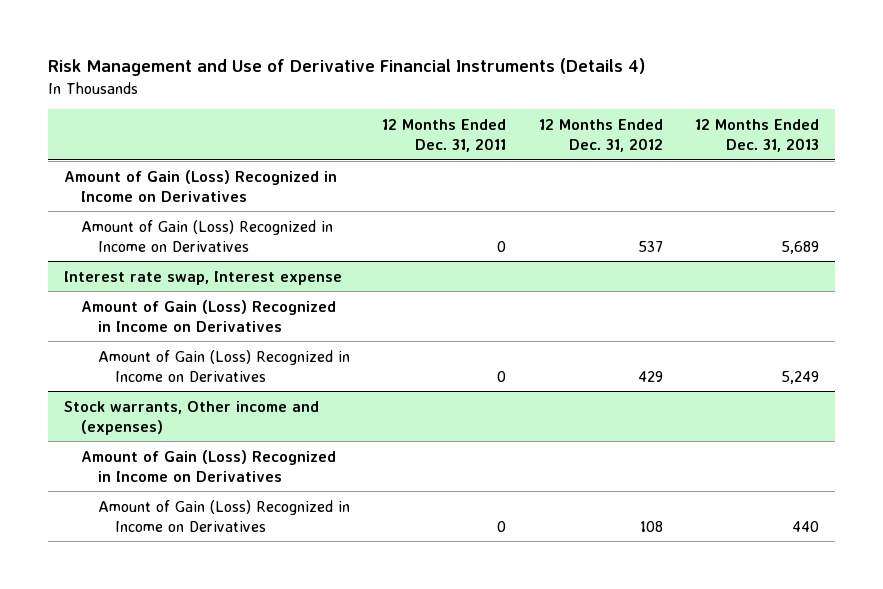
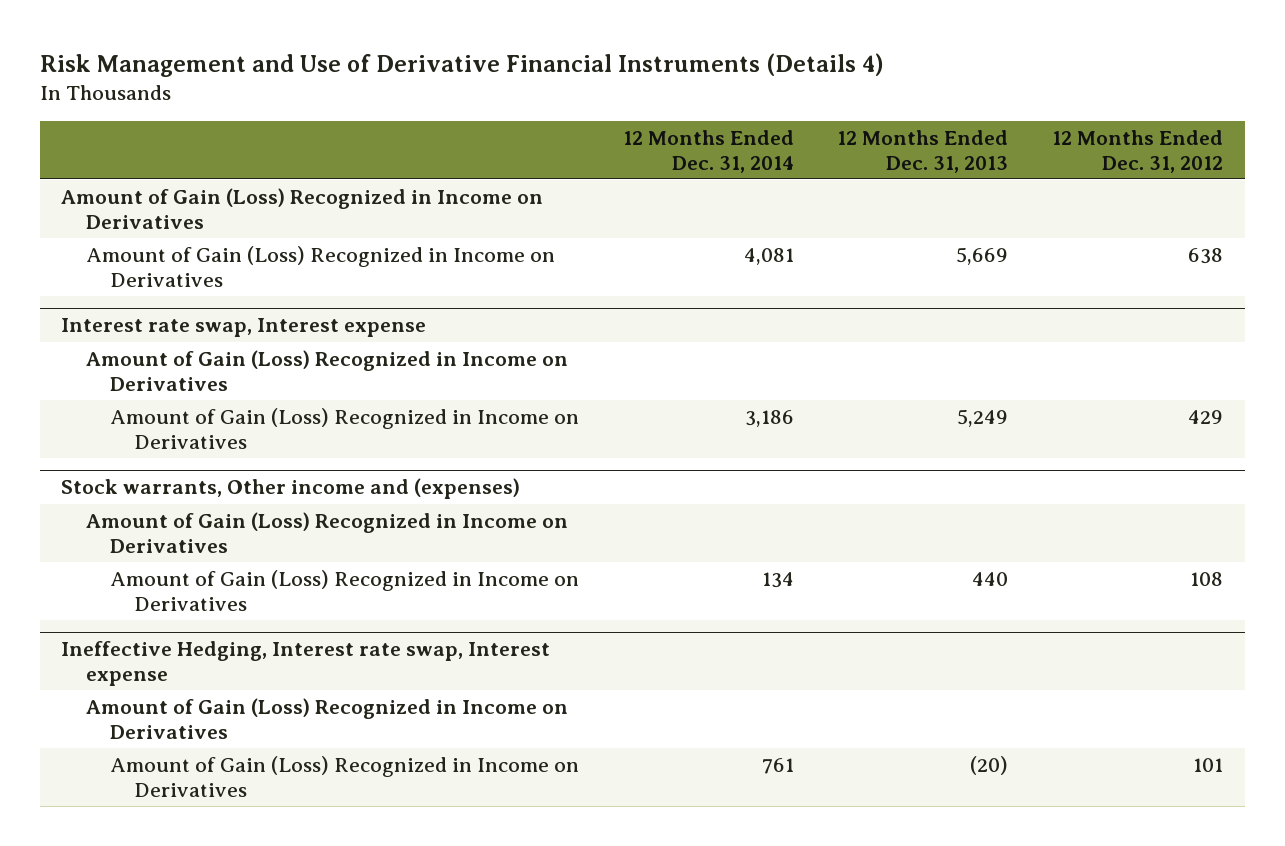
- | 12 Months Ended Dec. 31, 2011 | 12 Months Ended Dec. 31, 2012 | 12 Months Ended Dec. 31, 2013
+ | 12 Months Ended Dec. 31, 2014 | 12 Months Ended Dec. 31, 2013 | 12 Months Ended Dec. 31, 2012
- Amount of Gain (Loss) Recognized in Income on Derivatives | 0 | 537 | 5,689
+ Amount of Gain (Loss) Recognized in Income on Derivatives | 4,081 | 5,669 | 638
+ Ineffective Hedging, Interest rate swap, Interest expense
+ Amount of Gain (Loss) Recognized in Income on Derivatives
+ Amount of Gain (Loss) Recognized in Income on Derivatives | 761 | (20) | 101

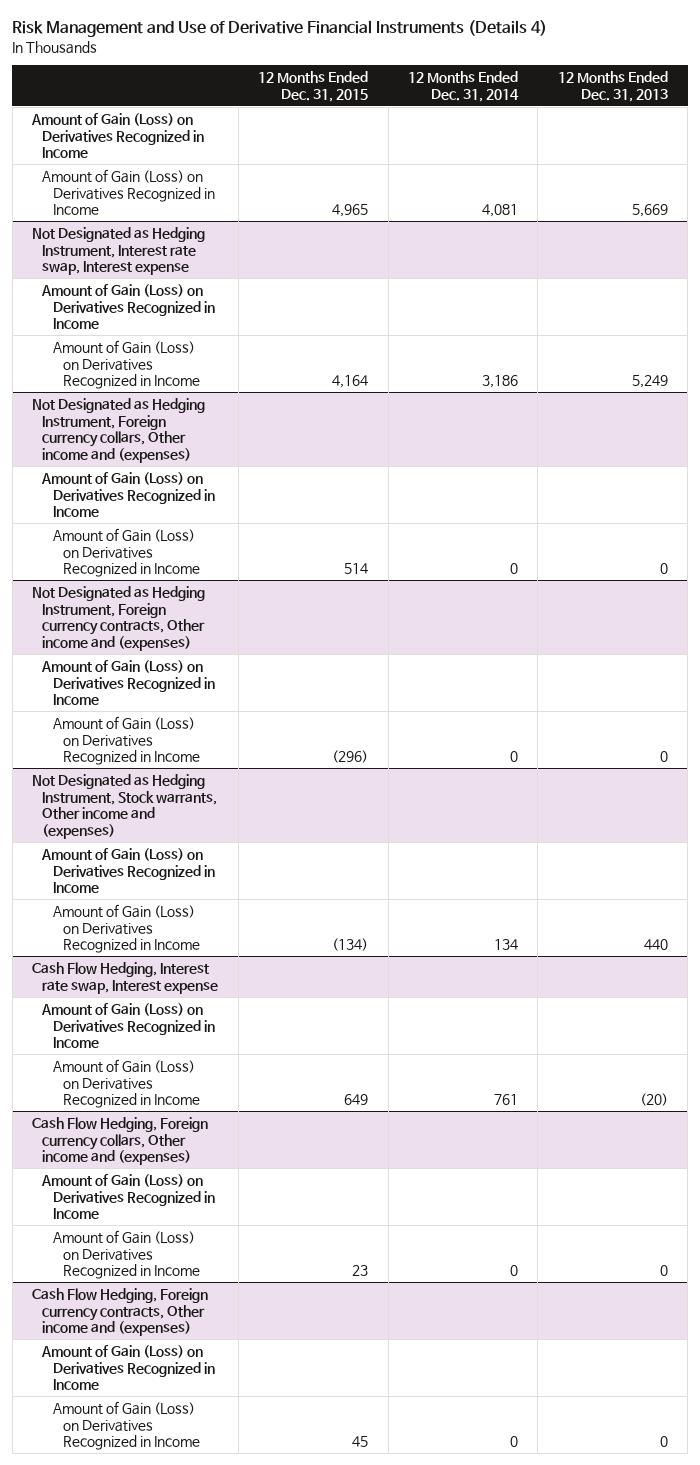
- | 12 Months Ended Dec. 31, 2014 | 12 Months Ended Dec. 31, 2013 | 12 Months Ended Dec. 31, 2012
+ | 12 Months Ended Dec. 31, 2015 | 12 Months Ended Dec. 31, 2014 | 12 Months Ended Dec. 31, 2013
- Amount of Gain (Loss) Recognized in Income on Derivatives
- Amount of Gain (Loss) Recognized in Income on Derivatives | 4,081 | 5,669 | 638
- Interest rate swap, Interest expense
- Amount of Gain (Loss) Recognized in Income on Derivatives
- Amount of Gain (Loss) Recognized in Income on Derivatives | 3,186 | 5,249 | 429
- Stock warrants, Other income and (expenses)
- Amount of Gain (Loss) Recognized in Income on Derivatives
- Amount of Gain (Loss) Recognized in Income on Derivatives | 134 | 440 | 108
- Ineffective Hedging, Interest rate swap, Interest expense
- Amount of Gain (Loss) Recognized in Income on Derivatives
- Amount of Gain (Loss) Recognized in Income on Derivatives | 761 | (20) | 101
+ Amount of Gain (Loss) on Derivatives Recognized in Income
+ Amount of Gain (Loss) on Derivatives Recognized in Income | 4,965 | 4,081 | 5,669
+ Not Designated as Hedging Instrument, Interest rate swap, Interest expense
+ Amount of Gain (Loss) on Derivatives Recognized in Income
+ Amount of Gain (Loss) on Derivatives Recognized in Income | 4,164 | 3,186 | 5,249
+ Not Designated as Hedging Instrument, Foreign currency collars, Other income and (expenses)
+ Amount of Gain (Loss) on Derivatives Recognized in Income
+ Amount of Gain (Loss) on Derivatives Recognized in Income | 514 | 0 | 0
+ Not Designated as Hedging Instrument, Foreign currency contracts, Other income and (expenses)
+ Amount of Gain (Loss) on Derivatives Recognized in Income
+ Amount of Gain (Loss) on Derivatives Recognized in Income | (296) | 0 | 0
+ Not Designated as Hedging Instrument, Stock warrants, Other income and (expenses)
+ Amount of Gain (Loss) on Derivatives Recognized in Income
+ Amount of Gain (Loss) on Derivatives Recognized in Income | (134) | 134 | 440
+ Cash Flow Hedging, Interest rate swap, Interest expense
+ Amount of Gain (Loss) on Derivatives Recognized in Income
+ Amount of Gain (Loss) on Derivatives Recognized in Income | 649 | 761 | (20)
+ Cash Flow Hedging, Foreign currency collars, Other income and (expenses)
+ Amount of Gain (Loss) on Derivatives Recognized in Income
+ Amount of Gain (Loss) on Derivatives Recognized in Income | 23 | 0 | 0
+ Cash Flow Hedging, Foreign currency contracts, Other income and (expenses)
+ Amount of Gain (Loss) on Derivatives Recognized in Income
+ Amount of Gain (Loss) on Derivatives Recognized in Income | 45 | 0 | 0

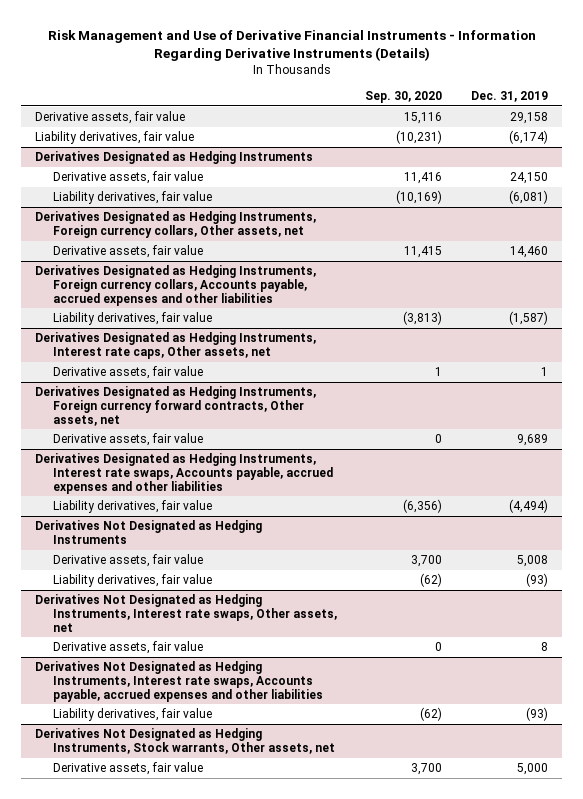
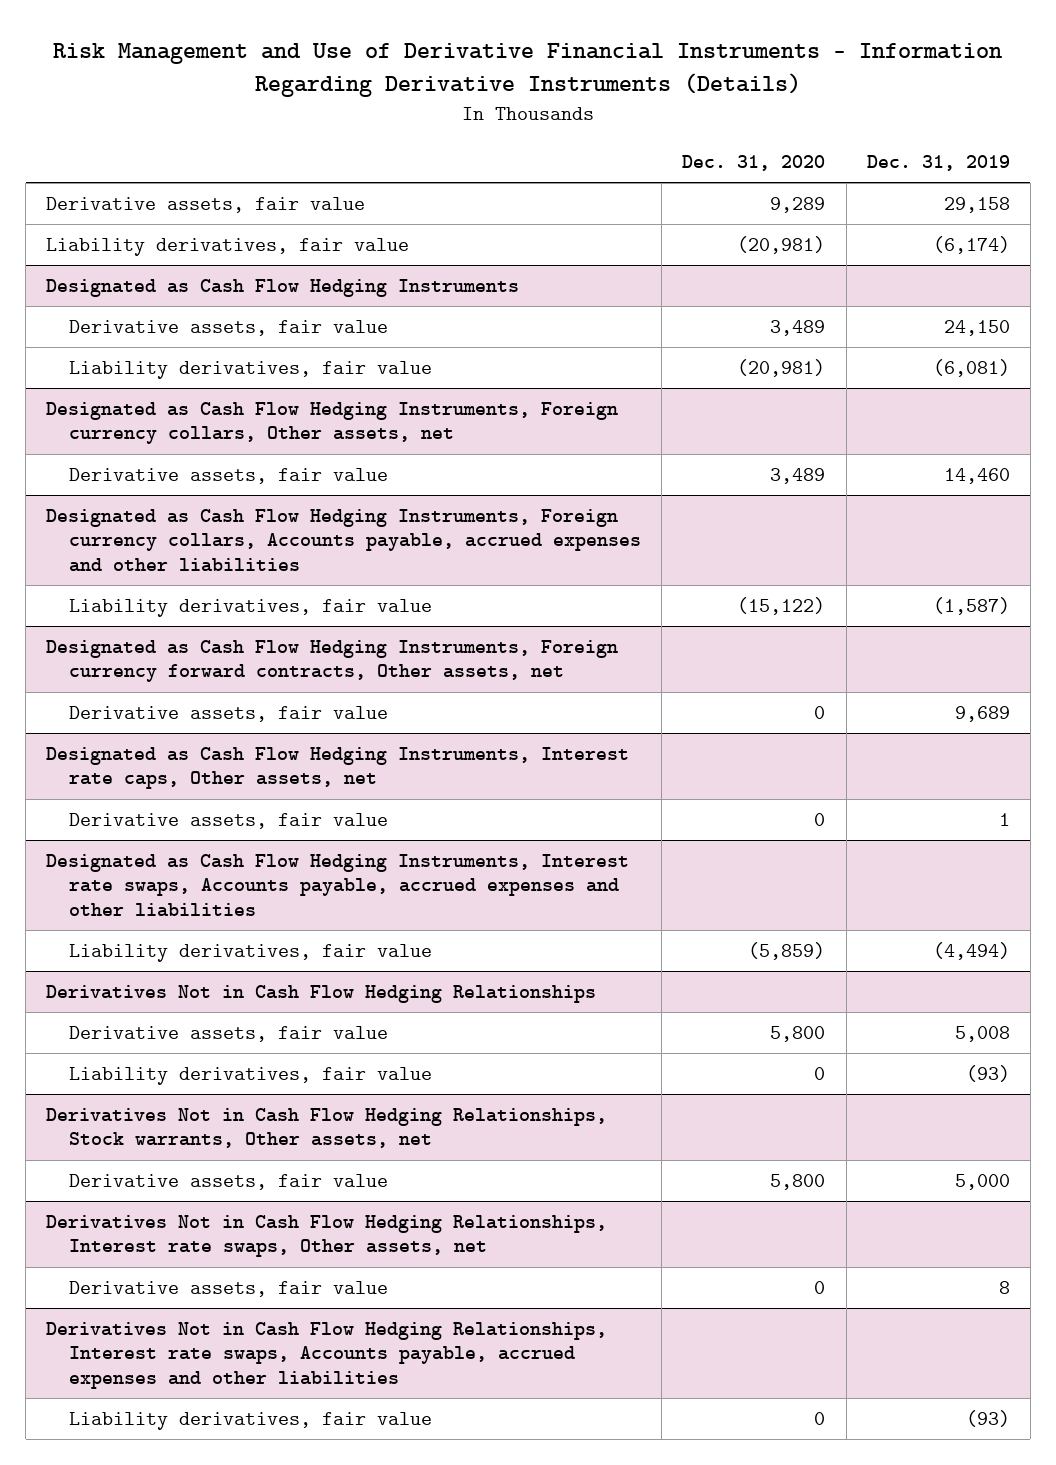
- | Sep. 30, 2020 | Dec. 31, 2019
+ | Dec. 31, 2020 | Dec. 31, 2019
- Derivatives Designated as Hedging Instruments
+ Designated as Cash Flow Hedging Instruments
- Derivatives Designated as Hedging Instruments, Foreign currency collars, Other assets, net
+ Designated as Cash Flow Hedging Instruments, Foreign currency collars, Other assets, net
- Derivatives Designated as Hedging Instruments, Foreign currency collars, Accounts payable, accrued expenses and other liabilities
+ Designated as Cash Flow Hedging Instruments, Foreign currency collars, Accounts payable, accrued expenses and other liabilities
- Derivatives Designated as Hedging Instruments, Interest rate caps, Other assets, net
- Derivative assets, fair value | 1 | 1
- Derivatives Designated as Hedging Instruments, Foreign currency forward contracts, Other assets, net
+ Designated as Cash Flow Hedging Instruments, Foreign currency forward contracts, Other assets, net
- Derivatives Designated as Hedging Instruments, Interest rate swaps, Accounts payable, accrued expenses and other liabilities
+ Designated as Cash Flow Hedging Instruments, Interest rate caps, Other assets, net
+ Derivative assets, fair value | 0 | 1
+ Designated as Cash Flow Hedging Instruments, Interest rate swaps, Accounts payable, accrued expenses and other liabilities
- Derivatives Not Designated as Hedging Instruments
+ Derivatives Not in Cash Flow Hedging Relationships
- Derivatives Not Designated as Hedging Instruments, Interest rate swaps, Other assets, net
+ Derivatives Not in Cash Flow Hedging Relationships, Stock warrants, Other assets, net
+ Derivative assets, fair value | 5,800 | 5,000
+ Derivatives Not in Cash Flow Hedging Relationships, Interest rate swaps, Other assets, net
- Derivatives Not Designated as Hedging Instruments, Interest rate swaps, Accounts payable, accrued expenses and other liabilities
+ Derivatives Not in Cash Flow Hedging Relationships, Interest rate swaps, Accounts payable, accrued expenses and other liabilities
- Derivatives Not Designated as Hedging Instruments, Stock warrants, Other assets, net
- Derivative assets, fair value | 3,700 | 5,000

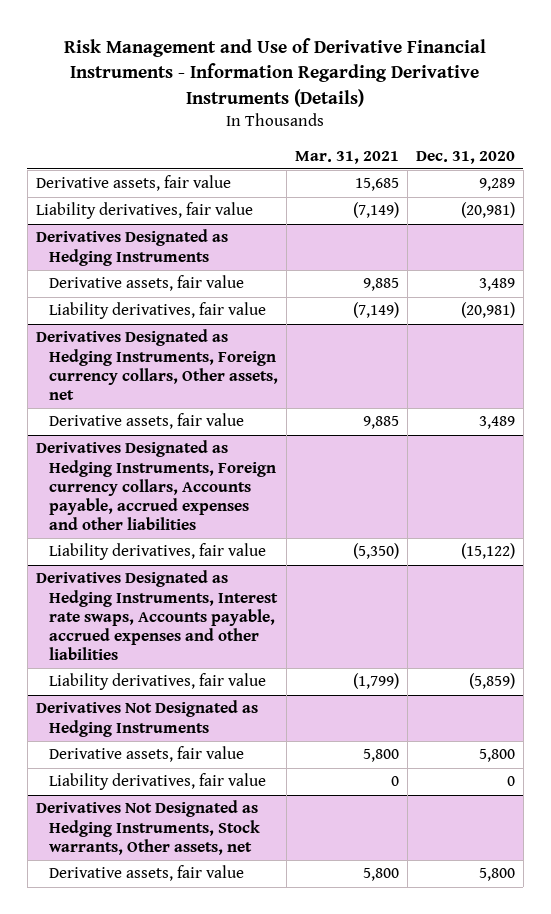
- | Dec. 31, 2020 | Dec. 31, 2019
+ | Mar. 31, 2021 | Dec. 31, 2020
- Designated as Cash Flow Hedging Instruments
+ Derivatives Designated as Hedging Instruments
- Designated as Cash Flow Hedging Instruments, Foreign currency collars, Other assets, net
+ Derivatives Designated as Hedging Instruments, Foreign currency collars, Other assets, net
- Designated as Cash Flow Hedging Instruments, Foreign currency collars, Accounts payable, accrued expenses and other liabilities
+ Derivatives Designated as Hedging Instruments, Foreign currency collars, Accounts payable, accrued expenses and other liabilities
- Designated as Cash Flow Hedging Instruments, Foreign currency forward contracts, Other assets, net
- Derivative assets, fair value | 0 | 9,689
- Designated as Cash Flow Hedging Instruments, Interest rate caps, Other assets, net
- Derivative assets, fair value | 0 | 1
- Designated as Cash Flow Hedging Instruments, Interest rate swaps, Accounts payable, accrued expenses and other liabilities
+ Derivatives Designated as Hedging Instruments, Interest rate swaps, Accounts payable, accrued expenses and other liabilities
- Derivatives Not in Cash Flow Hedging Relationships
+ Derivatives Not Designated as Hedging Instruments
- Derivatives Not in Cash Flow Hedging Relationships, Stock warrants, Other assets, net
+ Derivatives Not Designated as Hedging Instruments, Stock warrants, Other assets, net
- Derivatives Not in Cash Flow Hedging Relationships, Interest rate swaps, Other assets, net
- Derivative assets, fair value | 0 | 8
- Derivatives Not in Cash Flow Hedging Relationships, Interest rate swaps, Accounts payable, accrued expenses and other liabilities
- Liability derivatives, fair value | 0 | (93)

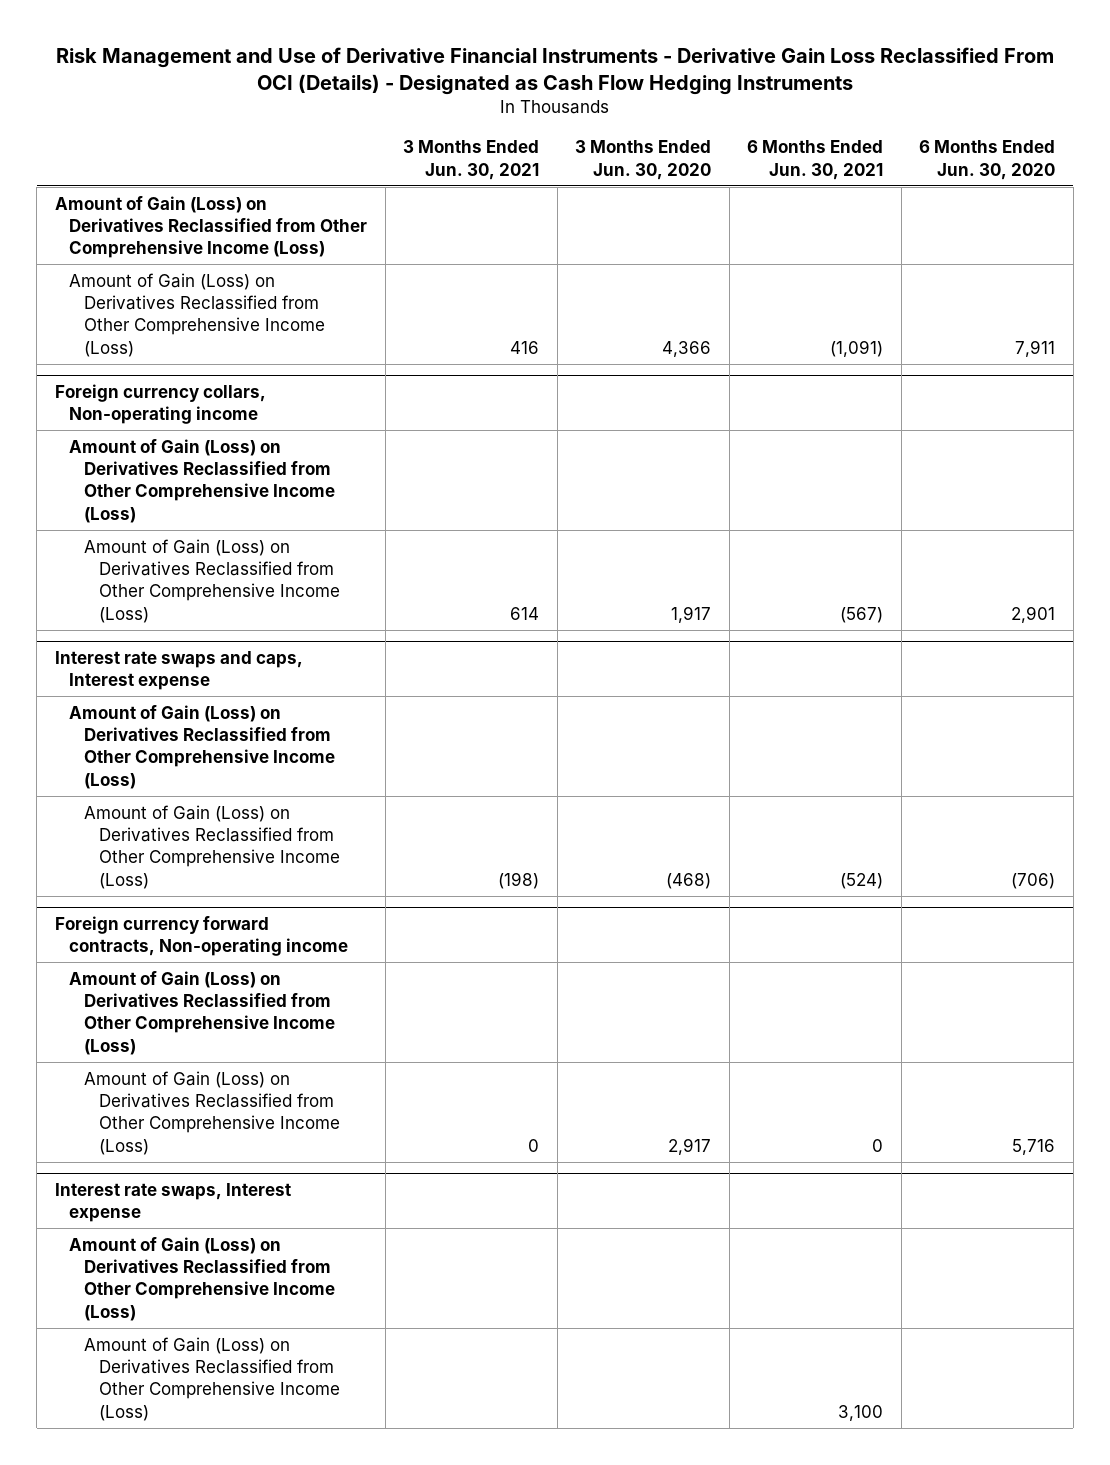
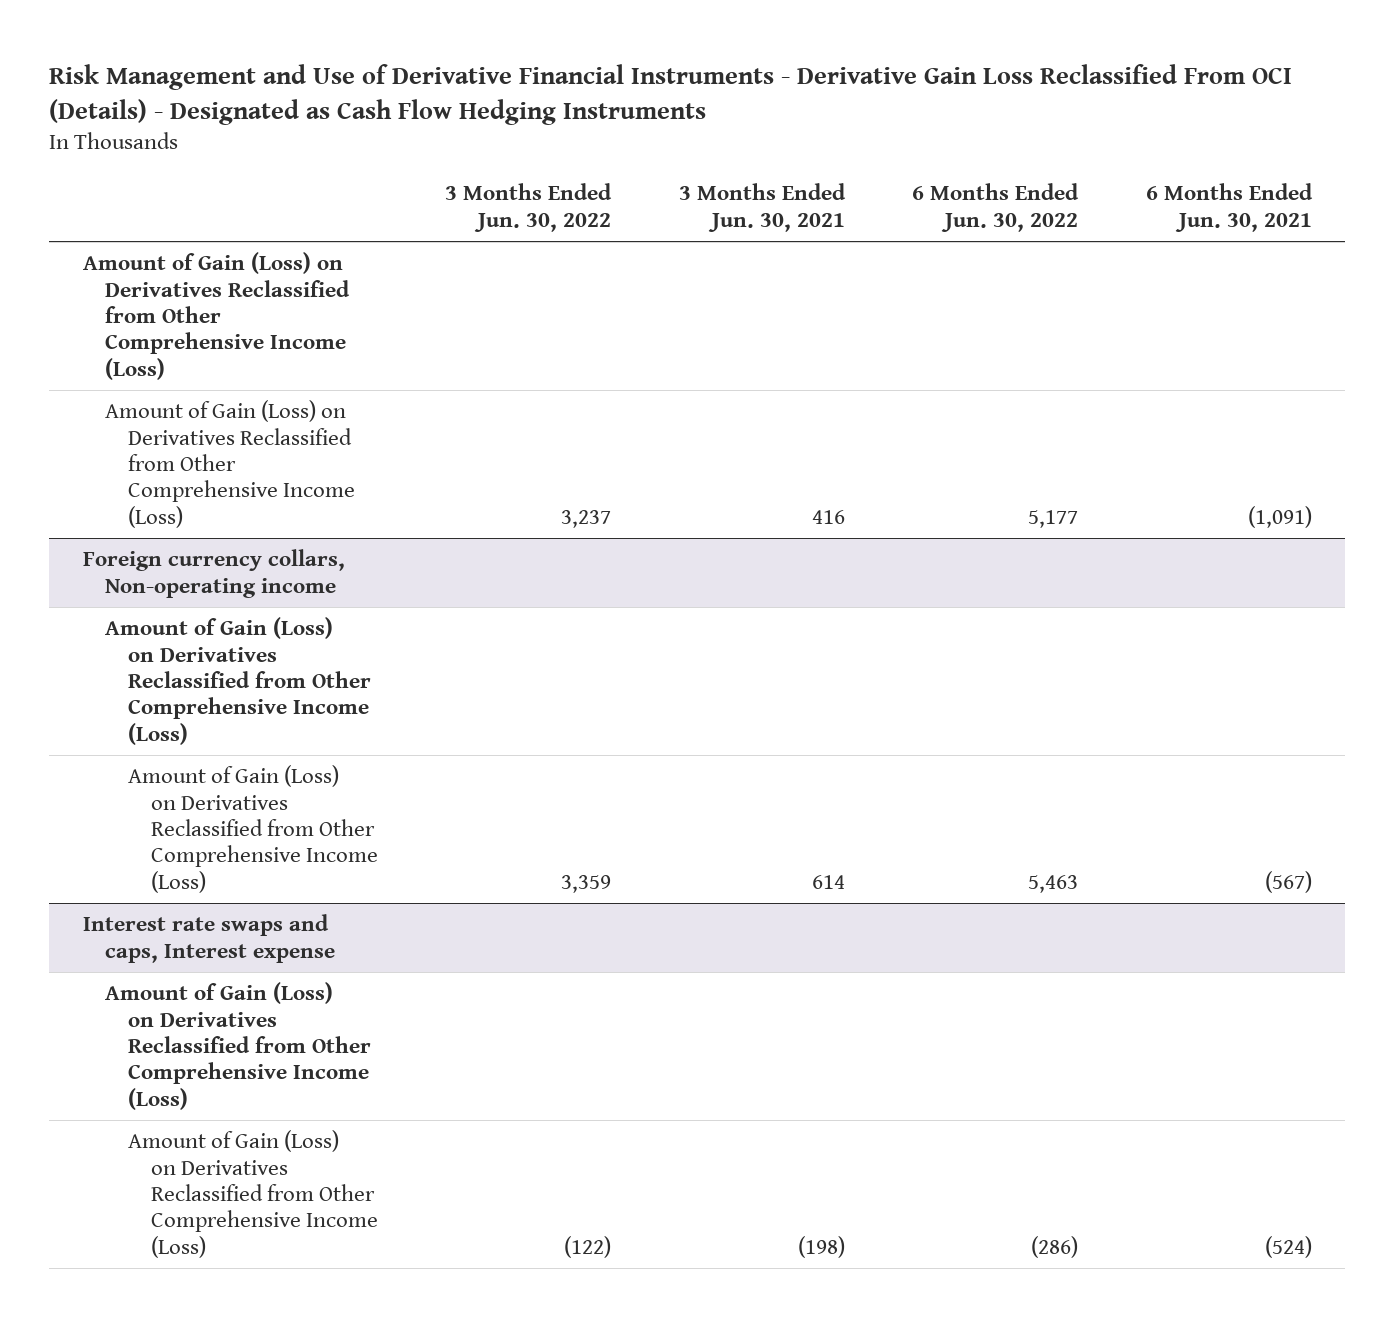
- | 3 Months Ended Jun. 30, 2021 | 3 Months Ended Jun. 30, 2020 | 6 Months Ended Jun. 30, 2021 | 6 Months Ended Jun. 30, 2020
+ | 3 Months Ended Jun. 30, 2022 | 3 Months Ended Jun. 30, 2021 | 6 Months Ended Jun. 30, 2022 | 6 Months Ended Jun. 30, 2021
- Foreign currency forward contracts, Non-operating income
- Amount of Gain (Loss) on Derivatives Reclassified from Other Comprehensive Income (Loss)
- Amount of Gain (Loss) on Derivatives Reclassified from Other Comprehensive Income (Loss) | 0 | 2,917 | 0 | 5,716
- Interest rate swaps, Interest expense
- Amount of Gain (Loss) on Derivatives Reclassified from Other Comprehensive Income (Loss)
- Amount of Gain (Loss) on Derivatives Reclassified from Other Comprehensive Income (Loss) | | | 3,100 |

